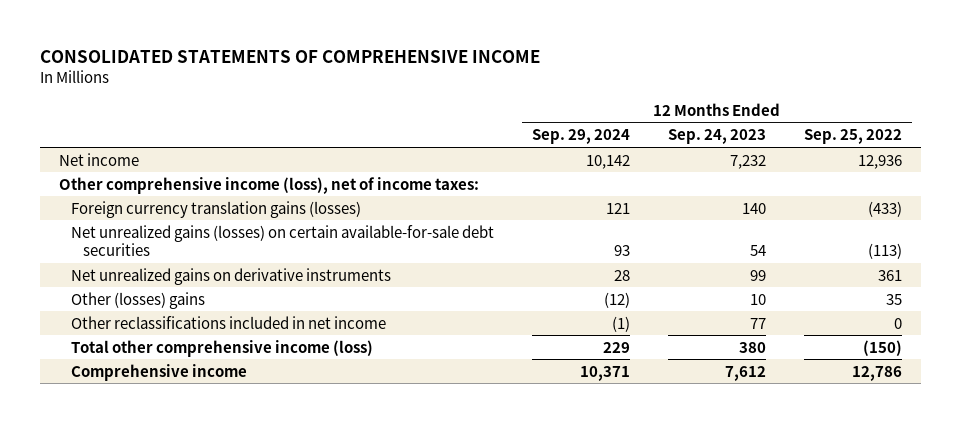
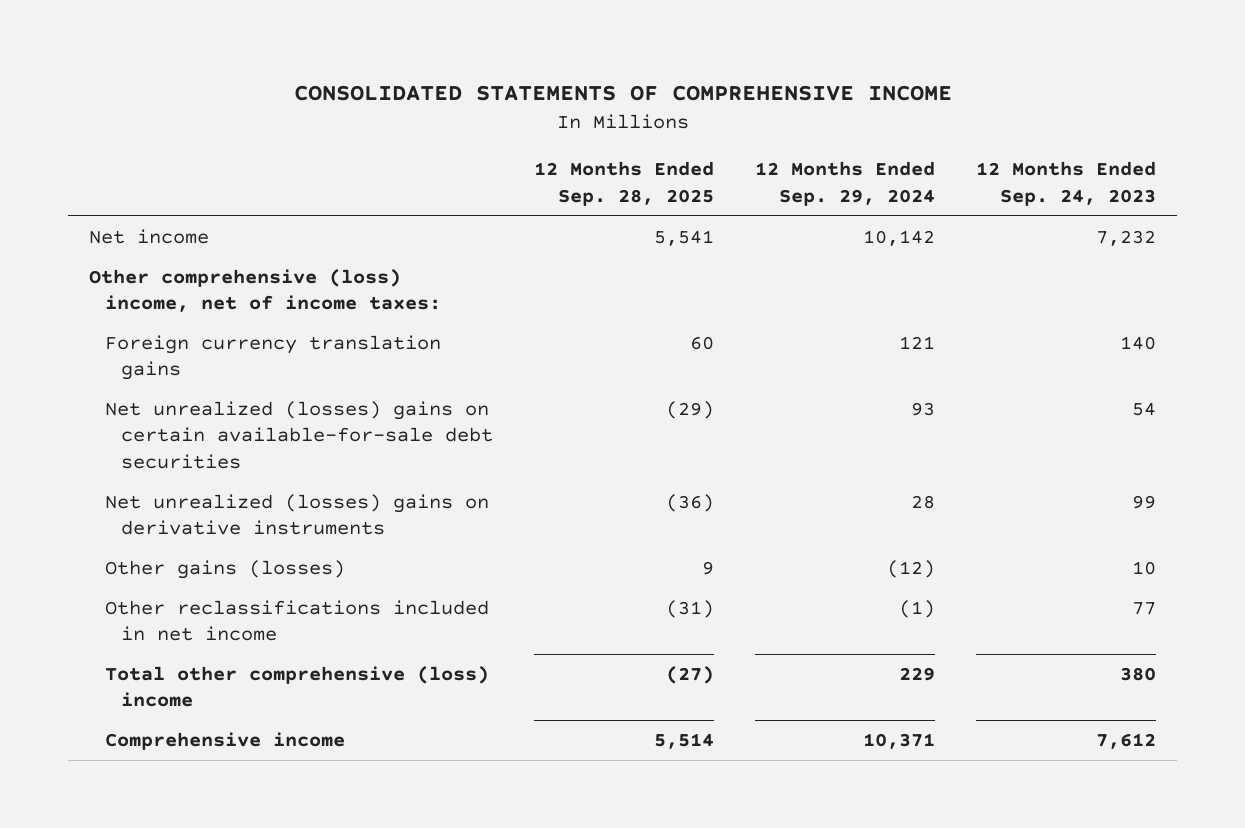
- | 12 Months Ended Sep. 29, 2024 | 12 Months Ended Sep. 24, 2023 | 12 Months Ended Sep. 25, 2022
+ | 12 Months Ended Sep. 28, 2025 | 12 Months Ended Sep. 29, 2024 | 12 Months Ended Sep. 24, 2023
- Other comprehensive income (loss), net of income taxes:
- Foreign currency translation gains (losses) | 121 | 140 | (433)
- Net unrealized gains (losses) on certain available-for-sale debt securities | 93 | 54 | (113)
- Net unrealized gains on derivative instruments | 28 | 99 | 361
- Other (losses) gains | (12) | 10 | 35
+ Other comprehensive (loss) income, net of income taxes:
+ Foreign currency translation gains | 60 | 121 | 140
+ Net unrealized (losses) gains on certain available-for-sale debt securities | (29) | 93 | 54
+ Net unrealized (losses) gains on derivative instruments | (36) | 28 | 99
+ Other gains (losses) | 9 | (12) | 10
- Total other comprehensive income (loss) | 229 | 380 | (150)
+ Total other comprehensive (loss) income | (27) | 229 | 380

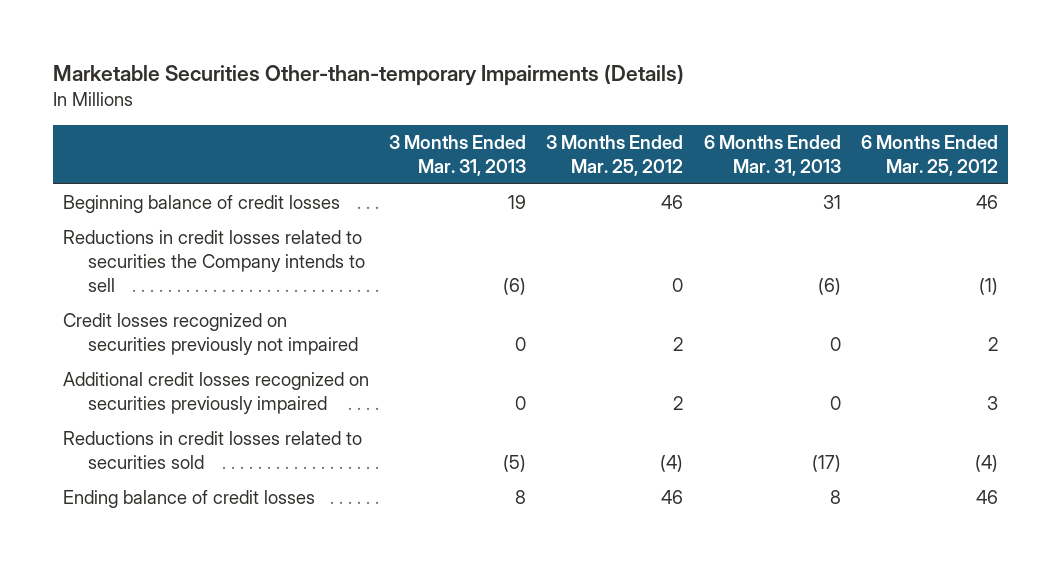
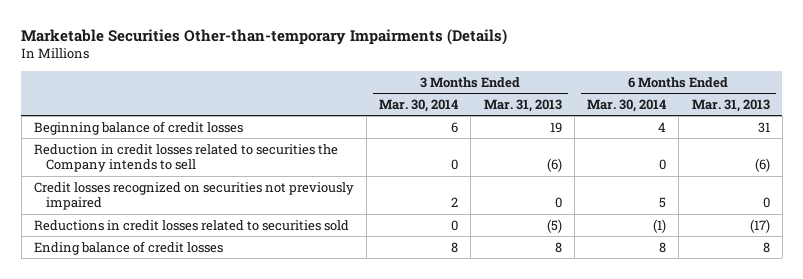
- | 3 Months Ended Mar. 31, 2013 | 3 Months Ended Mar. 25, 2012 | 6 Months Ended Mar. 31, 2013 | 6 Months Ended Mar. 25, 2012
+ | 3 Months Ended Mar. 30, 2014 | 3 Months Ended Mar. 31, 2013 | 6 Months Ended Mar. 30, 2014 | 6 Months Ended Mar. 31, 2013
- Reductions in credit losses related to securities the Company intends to sell | (6) | 0 | (6) | (1)
- Credit losses recognized on securities previously not impaired | 0 | 2 | 0 | 2
- Additional credit losses recognized on securities previously impaired | 0 | 2 | 0 | 3
+ Reduction in credit losses related to securities the Company intends to sell | 0 | (6) | 0 | (6)
+ Credit losses recognized on securities not previously impaired | 2 | 0 | 5 | 0

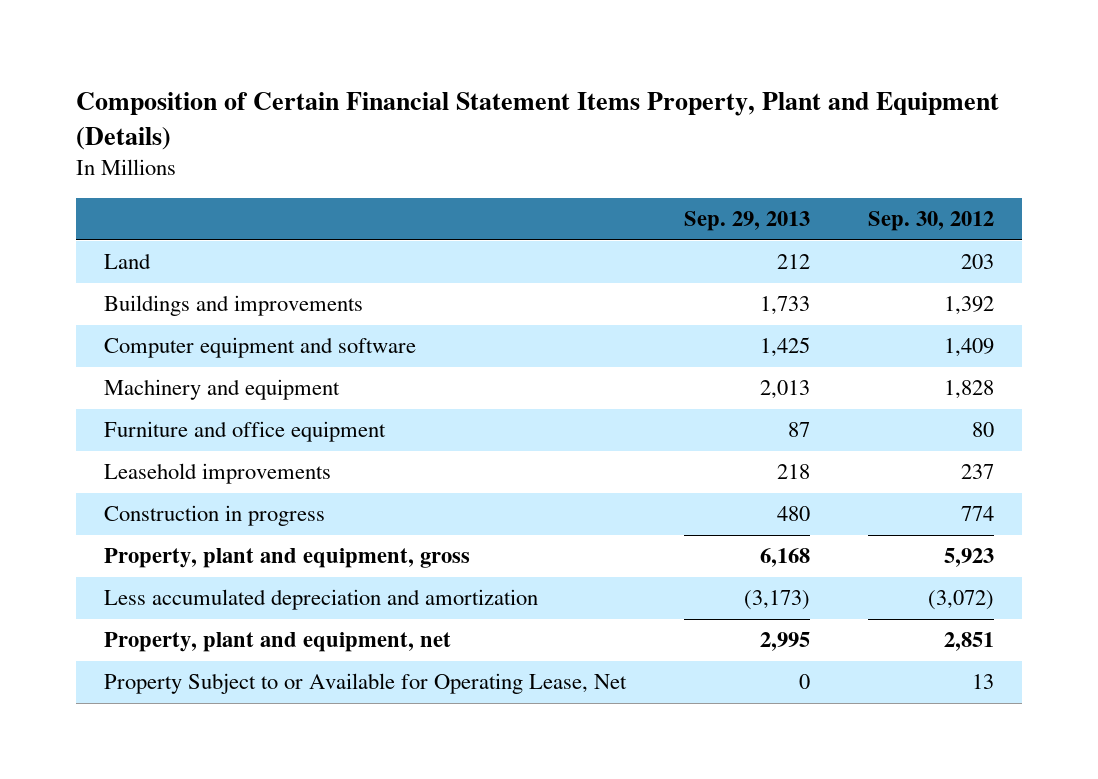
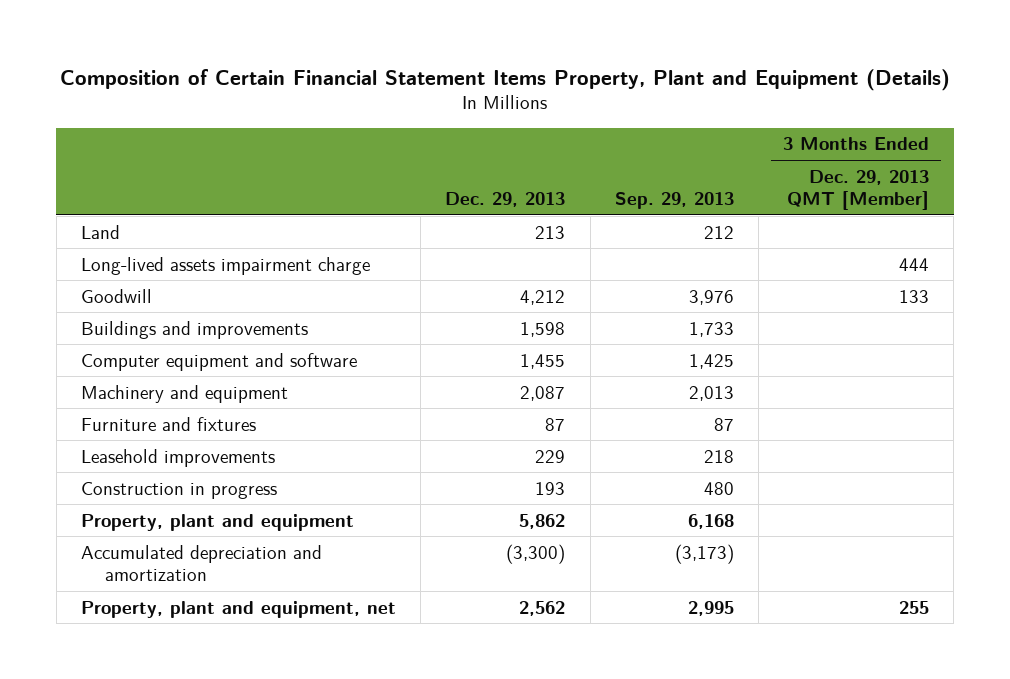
- | Sep. 29, 2013 | Sep. 30, 2012
+ | Dec. 29, 2013 | Sep. 29, 2013 | 3 Months Ended Dec. 29, 2013 QMT [Member]
+ Long-lived assets impairment charge | | | 444
+ Goodwill | 4,212 | 3,976 | 133
- Furniture and office equipment | 87 | 80
+ Furniture and fixtures | 87 | 87 |
- Property, plant and equipment, gross | 6,168 | 5,923
- Less accumulated depreciation and amortization | (3,173) | (3,072)
+ Property, plant and equipment | 5,862 | 6,168 |
+ Accumulated depreciation and amortization | (3,300) | (3,173) |
- Property Subject to or Available for Operating Lease, Net | 0 | 13

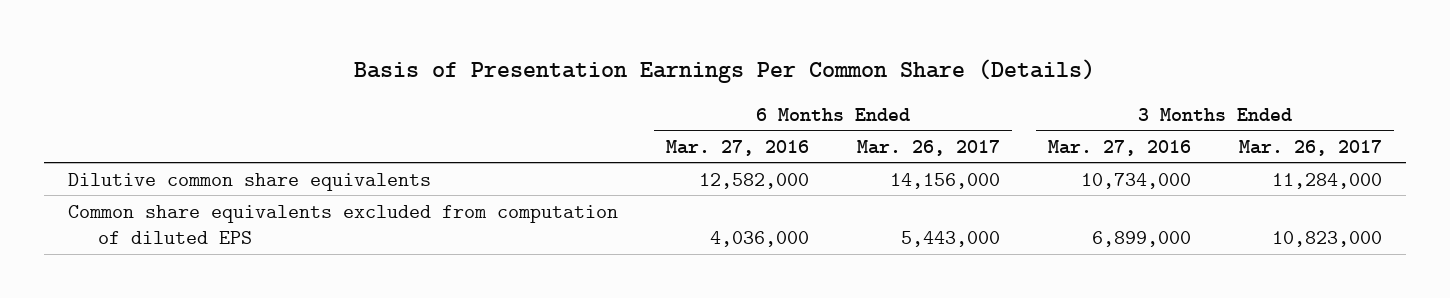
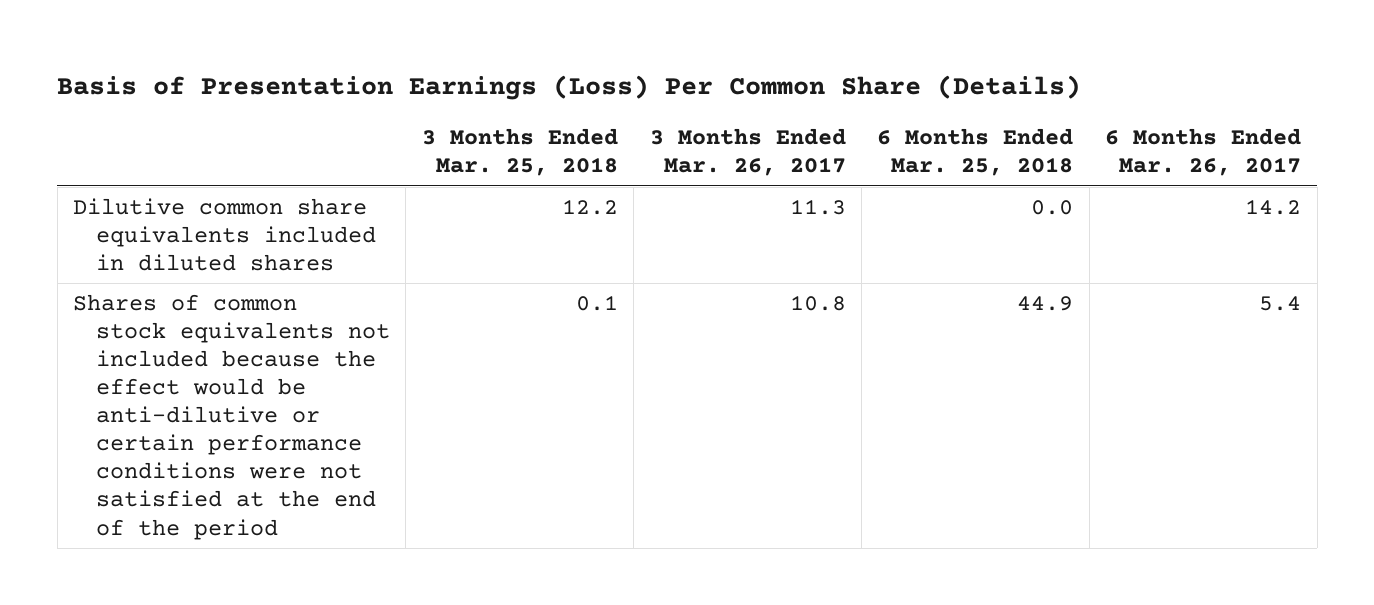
- Basis of Presentation Earnings Per Common Share (Details)
+ Basis of Presentation Earnings (Loss) Per Common Share (Details)
- | 6 Months Ended Mar. 27, 2016 | 6 Months Ended Mar. 26, 2017 | 3 Months Ended Mar. 27, 2016 | 3 Months Ended Mar. 26, 2017
+ | 3 Months Ended Mar. 25, 2018 | 3 Months Ended Mar. 26, 2017 | 6 Months Ended Mar. 25, 2018 | 6 Months Ended Mar. 26, 2017
- Dilutive common share equivalents | 12,582,000 | 14,156,000 | 10,734,000 | 11,284,000
- Common share equivalents excluded from computation of diluted EPS | 4,036,000 | 5,443,000 | 6,899,000 | 10,823,000
+ Dilutive common share equivalents included in diluted shares | 12.2 | 11.3 | 0.0 | 14.2
+ Shares of common stock equivalents not included because the effect would be anti-dilutive or certain performance conditions were not satisfied at the end of the period | 0.1 | 10.8 | 44.9 | 5.4

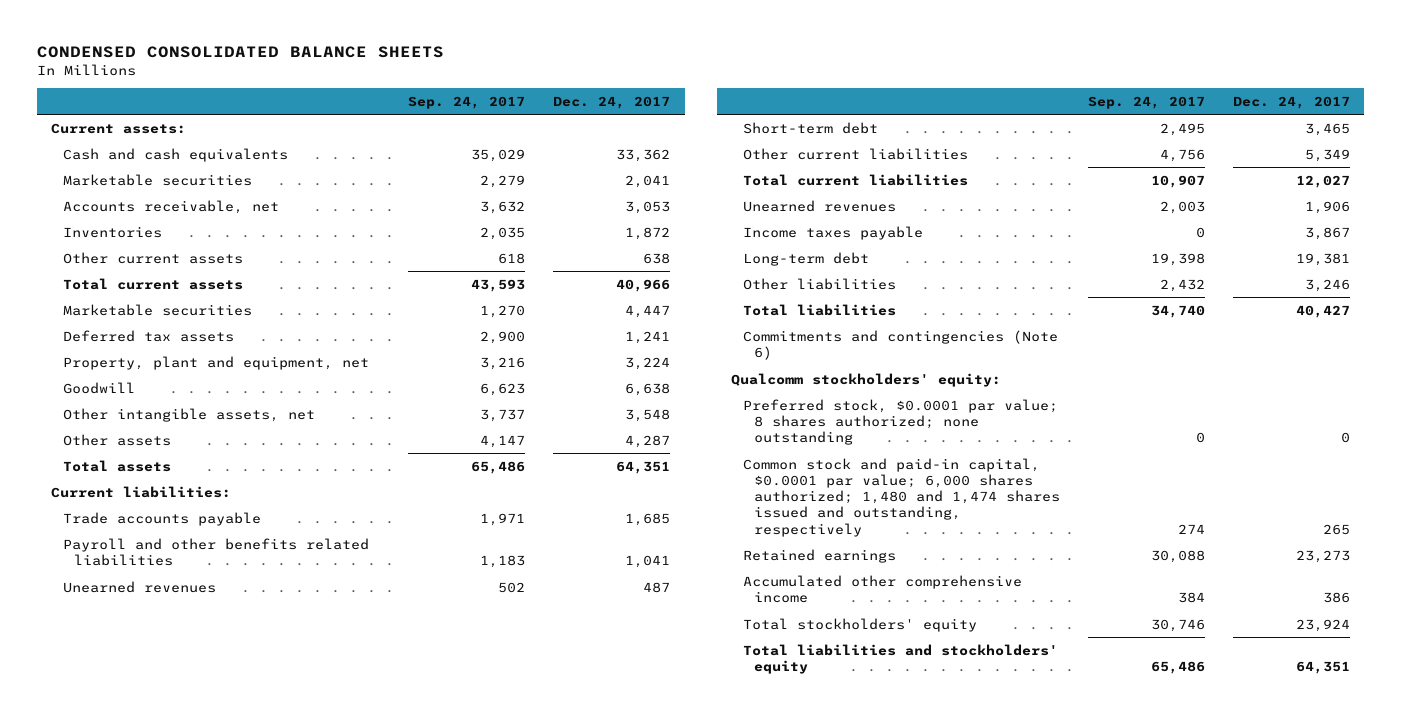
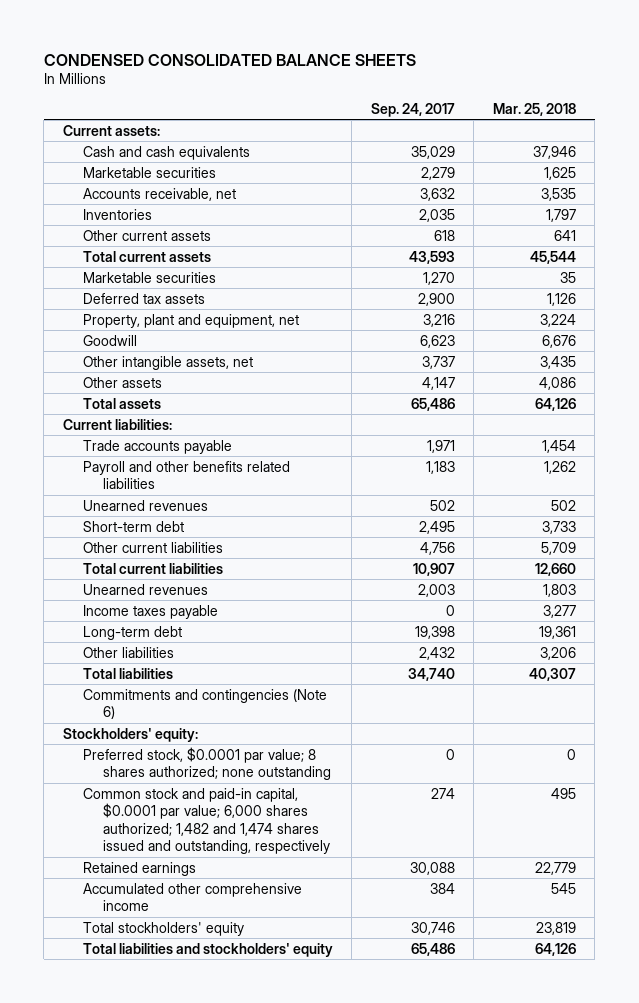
- | Sep. 24, 2017 | Dec. 24, 2017
+ | Sep. 24, 2017 | Mar. 25, 2018
- Qualcomm stockholders' equity:
+ Stockholders' equity:
- Common stock and paid-in capital, $0.0001 par value; 6,000 shares authorized; 1,480 and 1,474 shares issued and outstanding, respectively | 274 | 265
+ Common stock and paid-in capital, $0.0001 par value; 6,000 shares authorized; 1,482 and 1,474 shares issued and outstanding, respectively | 274 | 495

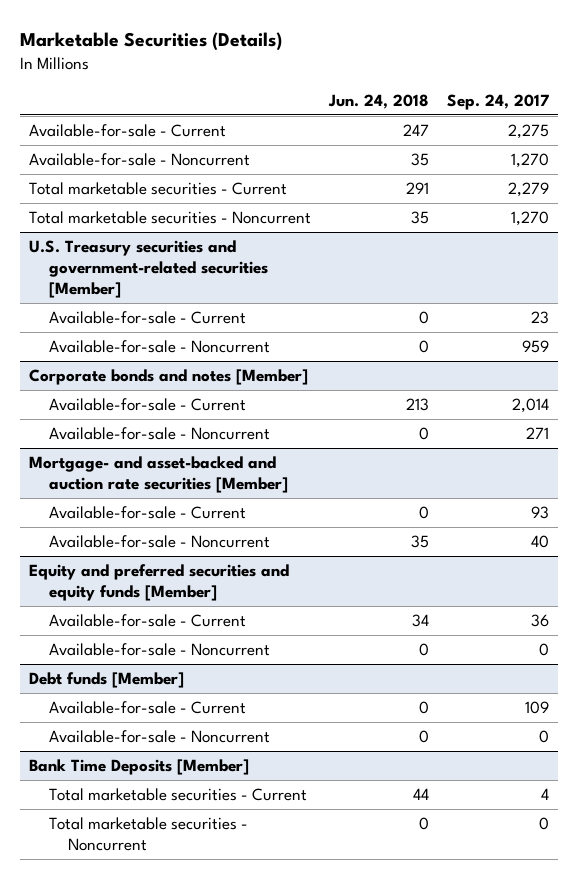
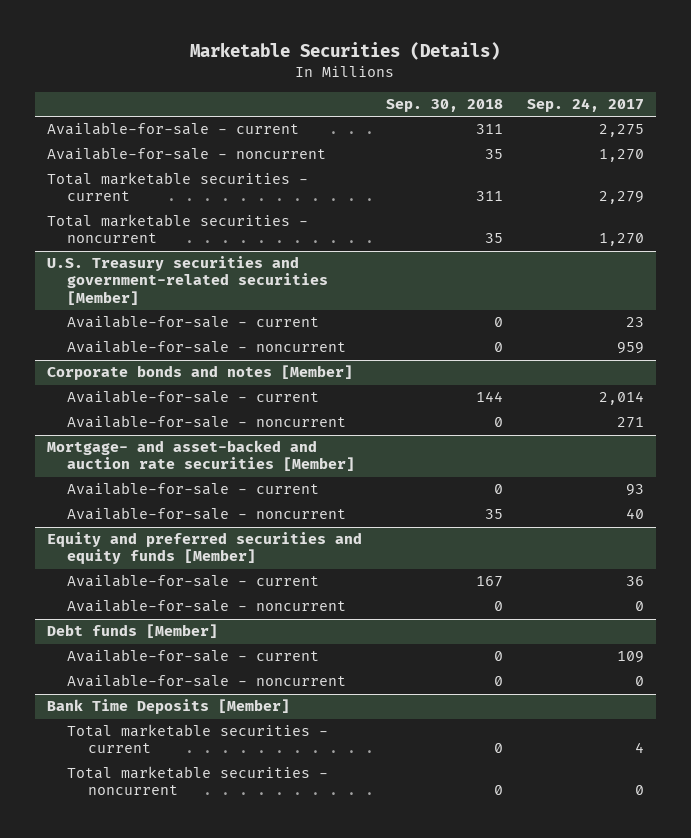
- | Jun. 24, 2018 | Sep. 24, 2017
+ | Sep. 30, 2018 | Sep. 24, 2017
- Available-for-sale - Current | 247 | 2,275
- Available-for-sale - Noncurrent | 35 | 1,270
- Total marketable securities - Current | 291 | 2,279
- Total marketable securities - Noncurrent | 35 | 1,270
+ Available-for-sale - current | 311 | 2,275
+ Available-for-sale - noncurrent | 35 | 1,270
+ Total marketable securities - current | 311 | 2,279
+ Total marketable securities - noncurrent | 35 | 1,270
@ U.S. Treasury securities and government-related securities [Member]
- Available-for-sale - Current | 0 | 23
- Available-for-sale - Noncurrent | 0 | 959
+ Available-for-sale - current | 0 | 23
+ Available-for-sale - noncurrent | 0 | 959
@ Corporate bonds and notes [Member]
- Available-for-sale - Current | 213 | 2,014
- Available-for-sale - Noncurrent | 0 | 271
+ Available-for-sale - current | 144 | 2,014
+ Available-for-sale - noncurrent | 0 | 271
@ Mortgage- and asset-backed and auction rate securities [Member]
- Available-for-sale - Current | 0 | 93
- Available-for-sale - Noncurrent | 35 | 40
+ Available-for-sale - current | 0 | 93
+ Available-for-sale - noncurrent | 35 | 40
@ Equity and preferred securities and equity funds [Member]
- Available-for-sale - Current | 34 | 36
- Available-for-sale - Noncurrent | 0 | 0
+ Available-for-sale - current | 167 | 36
+ Available-for-sale - noncurrent | 0 | 0
@ Debt funds [Member]
- Available-for-sale - Current | 0 | 109
- Available-for-sale - Noncurrent | 0 | 0
+ Available-for-sale - current | 0 | 109
+ Available-for-sale - noncurrent | 0 | 0
@ Bank Time Deposits [Member]
- Total marketable securities - Current | 44 | 4
- Total marketable securities - Noncurrent | 0 | 0
+ Total marketable securities - current | 0 | 4
+ Total marketable securities - noncurrent | 0 | 0

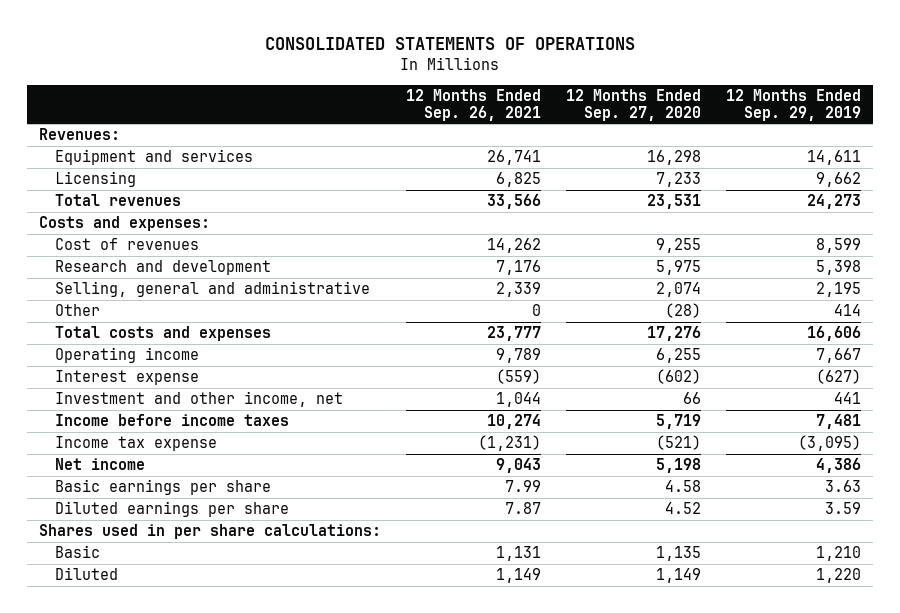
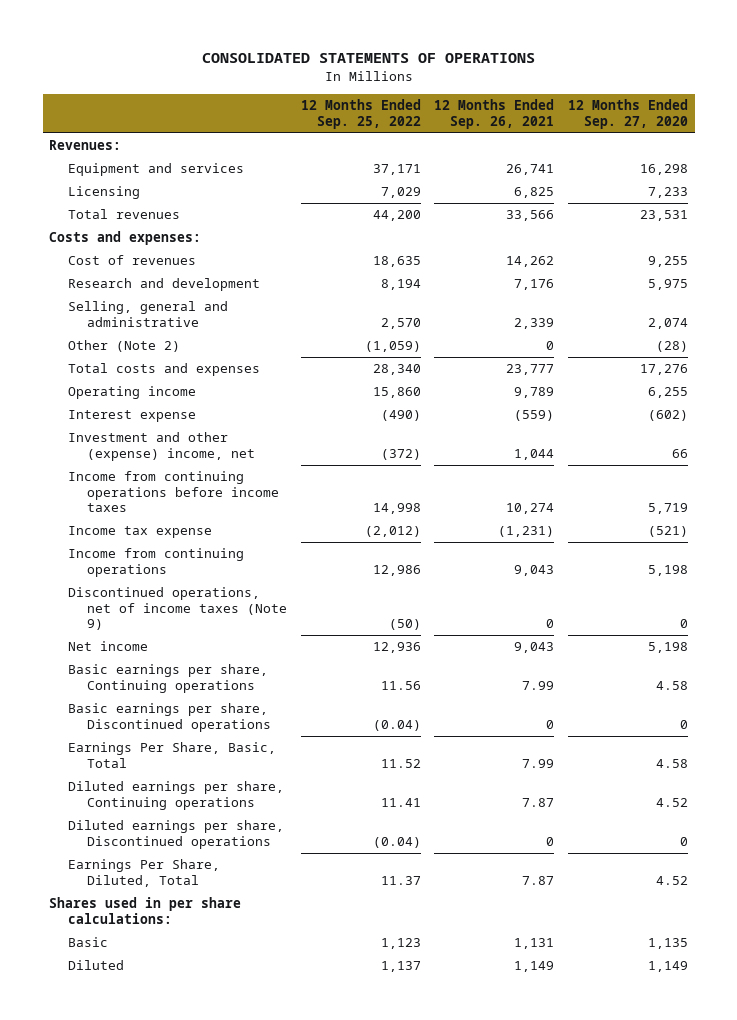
- | 12 Months Ended Sep. 26, 2021 | 12 Months Ended Sep. 27, 2020 | 12 Months Ended Sep. 29, 2019
+ | 12 Months Ended Sep. 25, 2022 | 12 Months Ended Sep. 26, 2021 | 12 Months Ended Sep. 27, 2020
- Other | 0 | (28) | 414
+ Other (Note 2) | (1,059) | 0 | (28)
- Investment and other income, net | 1,044 | 66 | 441
- Income before income taxes | 10,274 | 5,719 | 7,481
+ Investment and other (expense) income, net | (372) | 1,044 | 66
+ Income from continuing operations before income taxes | 14,998 | 10,274 | 5,719
+ Income from continuing operations | 12,986 | 9,043 | 5,198
+ Discontinued operations, net of income taxes (Note 9) | (50) | 0 | 0
- Basic earnings per share | 7.99 | 4.58 | 3.63
- Diluted earnings per share | 7.87 | 4.52 | 3.59
+ Basic earnings per share, Continuing operations | 11.56 | 7.99 | 4.58
+ Basic earnings per share, Discontinued operations | (0.04) | 0 | 0
+ Earnings Per Share, Basic, Total | 11.52 | 7.99 | 4.58
+ Diluted earnings per share, Continuing operations | 11.41 | 7.87 | 4.52
+ Diluted earnings per share, Discontinued operations | (0.04) | 0 | 0
+ Earnings Per Share, Diluted, Total | 11.37 | 7.87 | 4.52

